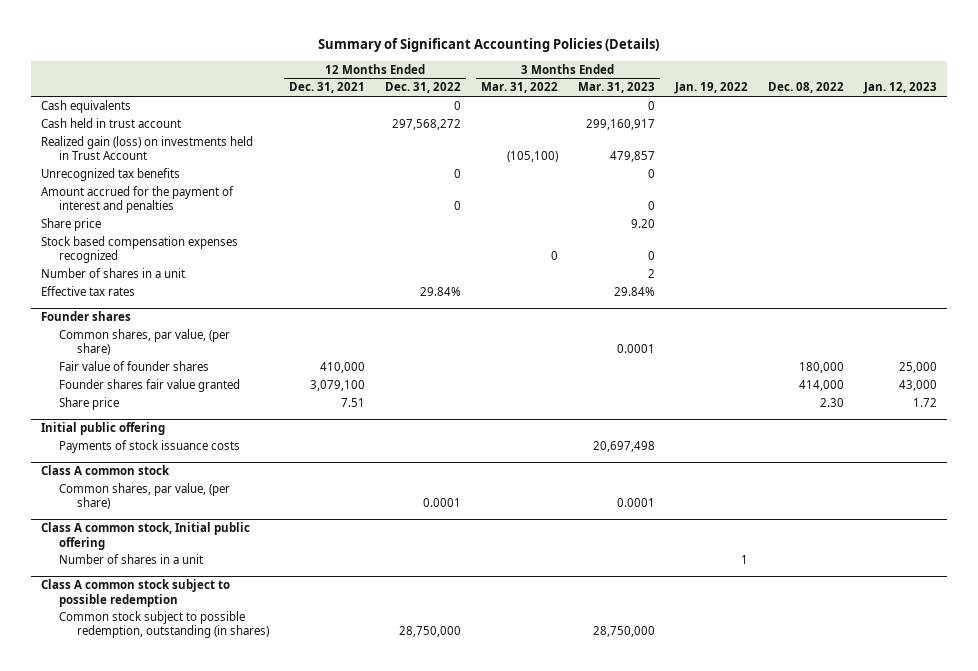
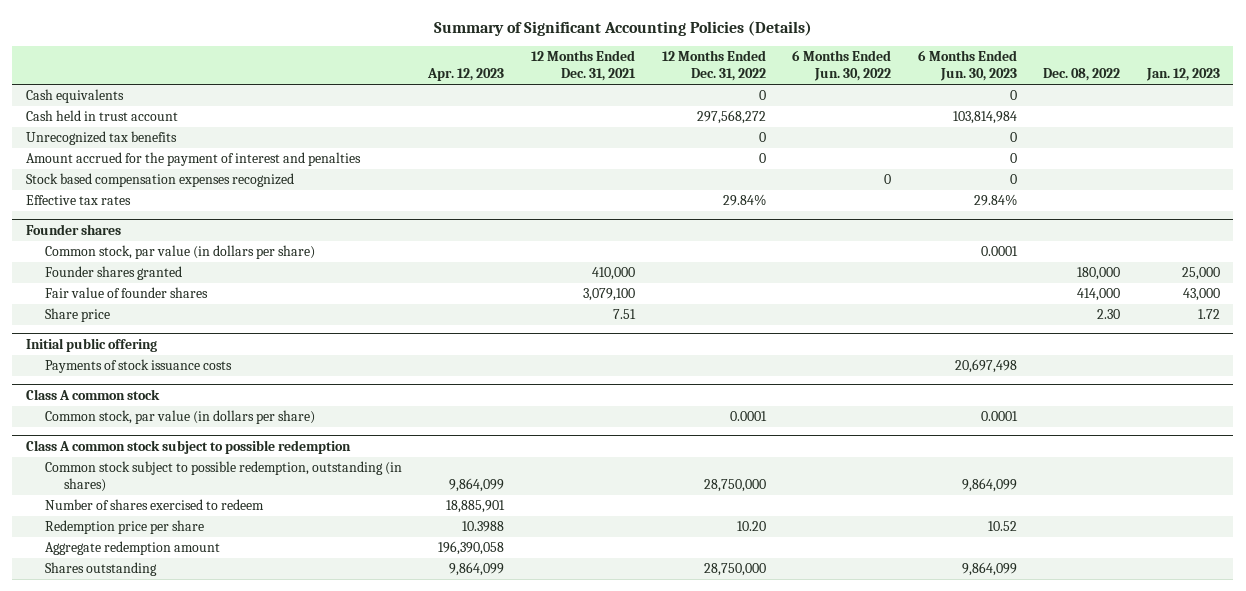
- | 12 Months Ended Dec. 31, 2021 | 12 Months Ended Dec. 31, 2022 | 3 Months Ended Mar. 31, 2022 | 3 Months Ended Mar. 31, 2023 | Jan. 19, 2022 | Dec. 08, 2022 | Jan. 12, 2023
+ | Apr. 12, 2023 | 12 Months Ended Dec. 31, 2021 | 12 Months Ended Dec. 31, 2022 | 6 Months Ended Jun. 30, 2022 | 6 Months Ended Jun. 30, 2023 | Dec. 08, 2022 | Jan. 12, 2023
- Realized gain (loss) on investments held in Trust Account | | | (105,100) | 479,857 | | |
- Share price | | | | 9.20 | | |
- Number of shares in a unit | | | | 2 | | |
@ Founder shares
- Common shares, par value, (per share) | | | | 0.0001 | | |
- Fair value of founder shares | 410,000 | | | | | 180,000 | 25,000
- Founder shares fair value granted | 3,079,100 | | | | | 414,000 | 43,000
+ Common stock, par value (in dollars per share) | | | | | 0.0001 | |
+ Founder shares granted | | 410,000 | | | | 180,000 | 25,000
+ Fair value of founder shares | | 3,079,100 | | | | 414,000 | 43,000
@ Class A common stock
- Common shares, par value, (per share) | | 0.0001 | | 0.0001 | | |
- Class A common stock, Initial public offering
- Number of shares in a unit | | | | | 1 | |
@ Class A common stock
+ Common stock, par value (in dollars per share) | | | 0.0001 | | 0.0001 | |
@ Class A common stock subject to possible redemption
+ Number of shares exercised to redeem | 18,885,901 | | | | | |
+ Redemption price per share | 10.3988 | | 10.20 | | 10.52 | |
+ Aggregate redemption amount | 196,390,058 | | | | | |
+ Shares outstanding | 9,864,099 | | 28,750,000 | | 9,864,099 | |

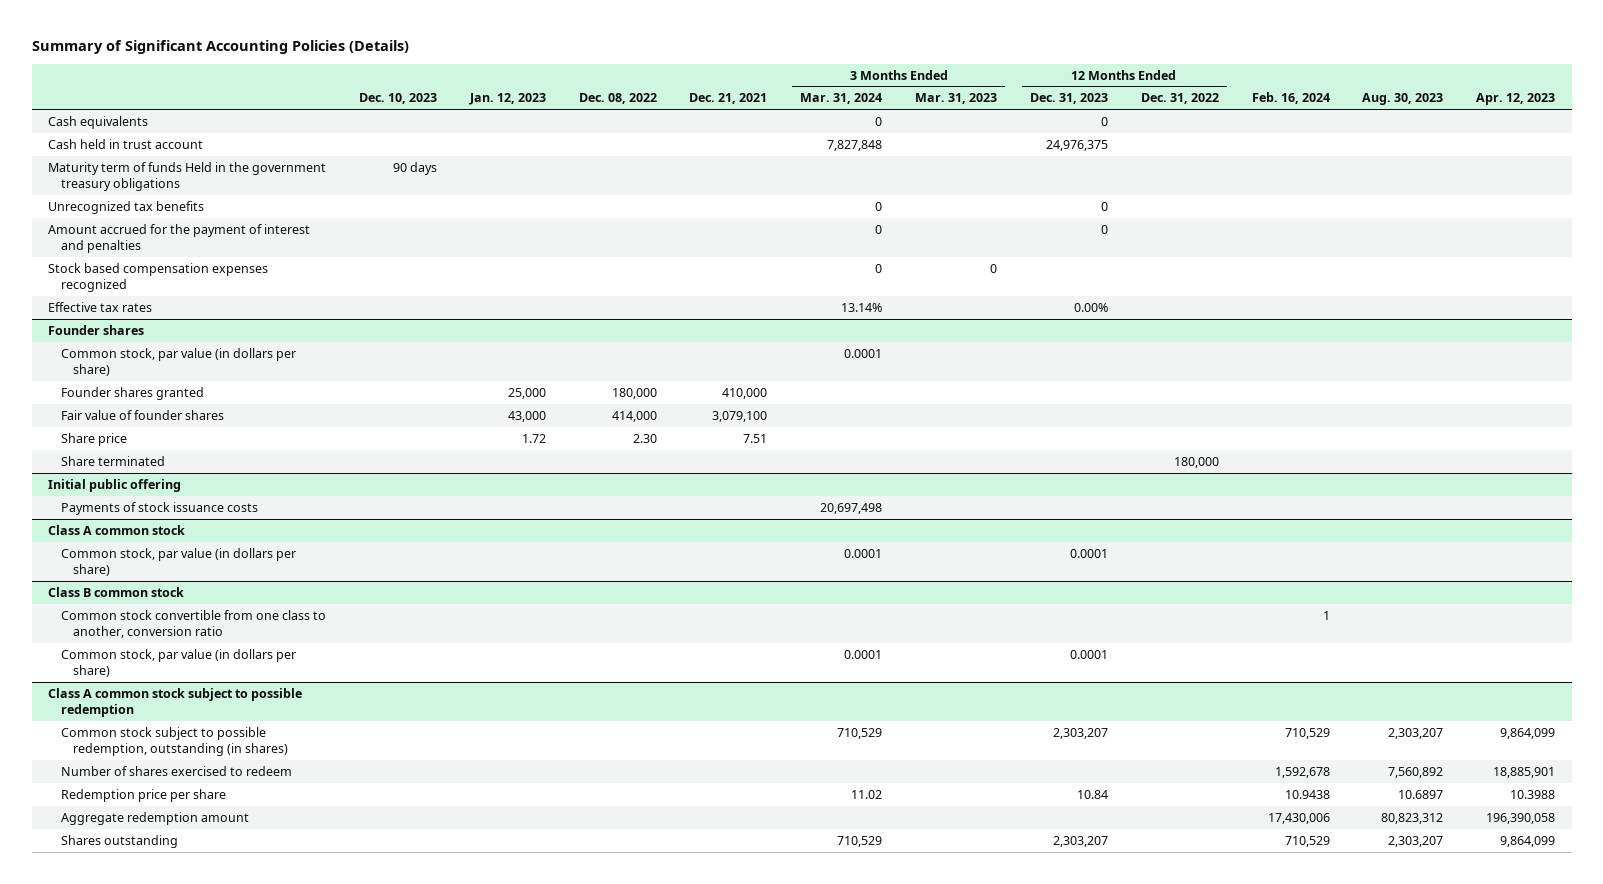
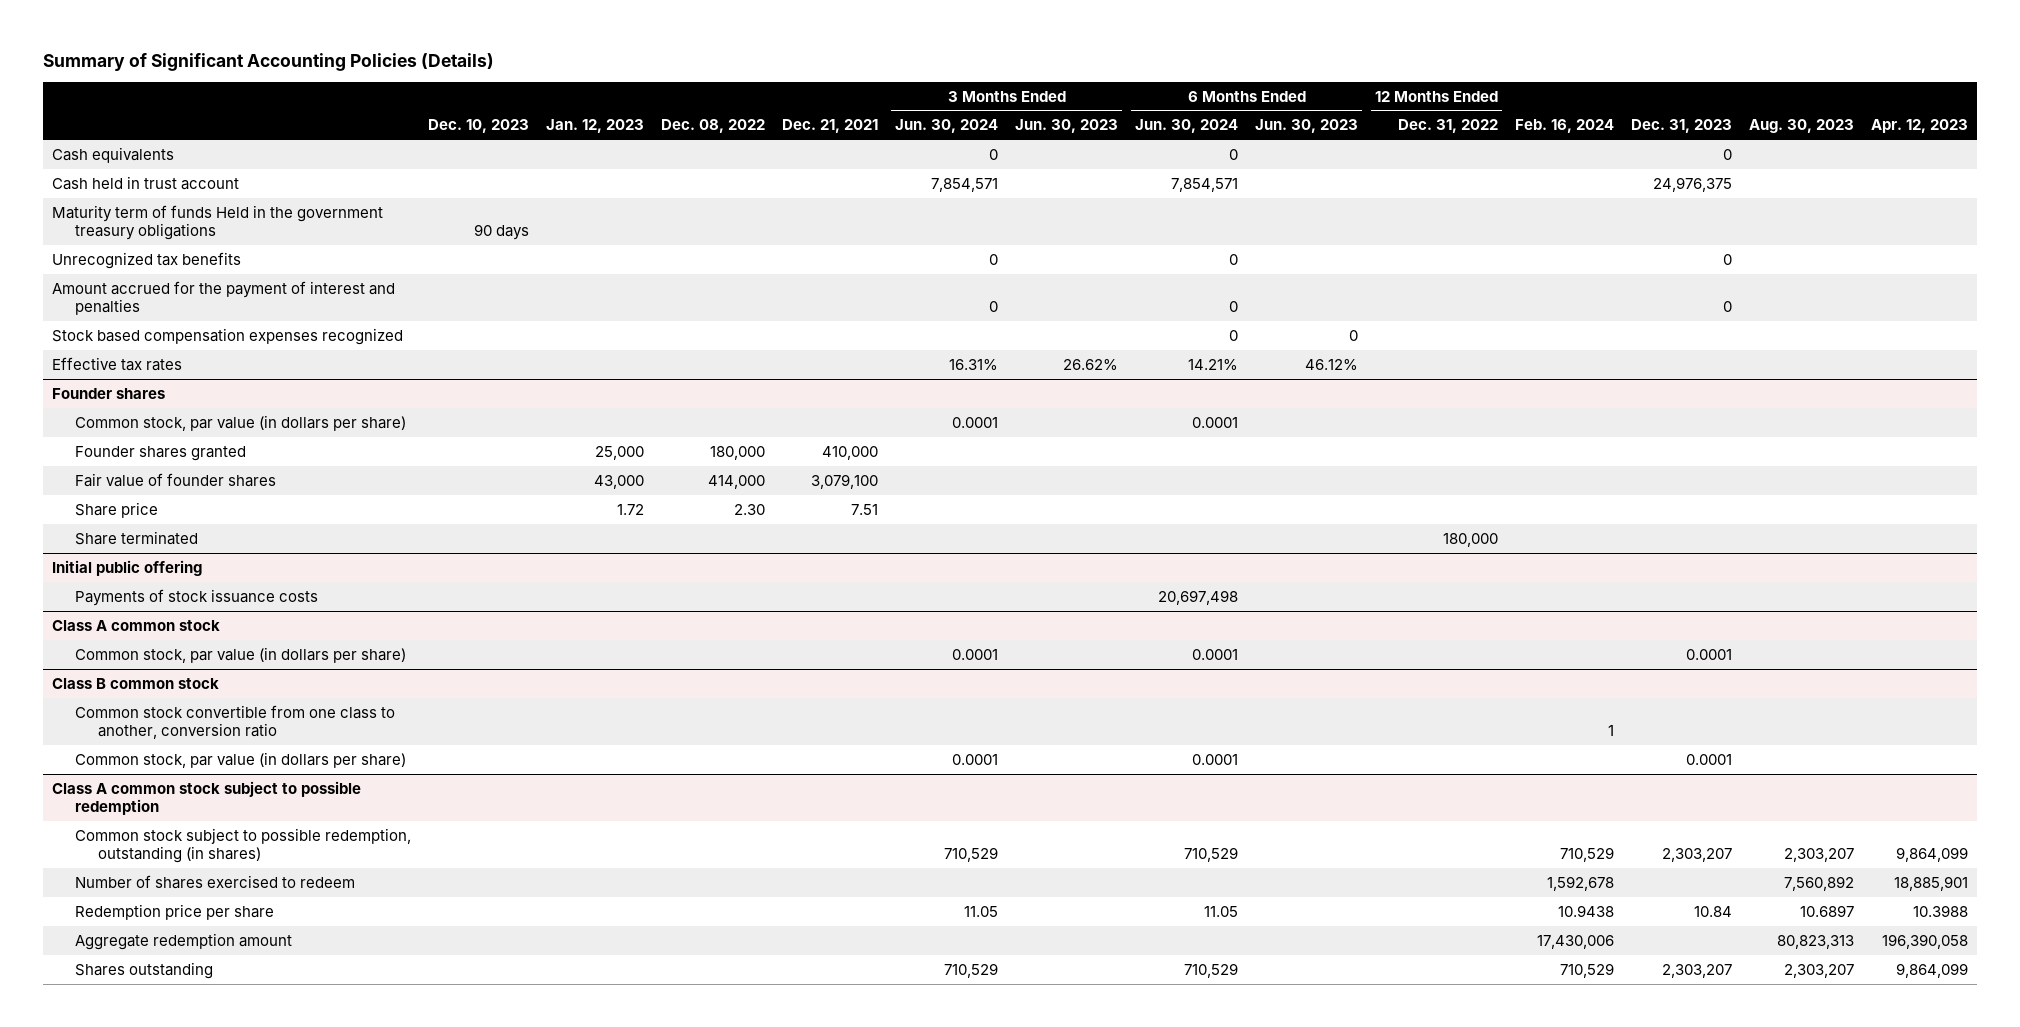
- | Dec. 10, 2023 | Jan. 12, 2023 | Dec. 08, 2022 | Dec. 21, 2021 | 3 Months Ended Mar. 31, 2024 | 3 Months Ended Mar. 31, 2023 | 12 Months Ended Dec. 31, 2023 | 12 Months Ended Dec. 31, 2022 | Feb. 16, 2024 | Aug. 30, 2023 | Apr. 12, 2023
+ | Dec. 10, 2023 | Jan. 12, 2023 | Dec. 08, 2022 | Dec. 21, 2021 | 3 Months Ended Jun. 30, 2024 | 3 Months Ended Jun. 30, 2023 | 6 Months Ended Jun. 30, 2024 | 6 Months Ended Jun. 30, 2023 | 12 Months Ended Dec. 31, 2022 | Feb. 16, 2024 | Dec. 31, 2023 | Aug. 30, 2023 | Apr. 12, 2023
@ Class A common stock subject to possible redemption
- Aggregate redemption amount | | | | | | | | | 17,430,006 | 80,823,312 | 196,390,058
+ Aggregate redemption amount | | | | | | | | | | 17,430,006 | | 80,823,313 | 196,390,058

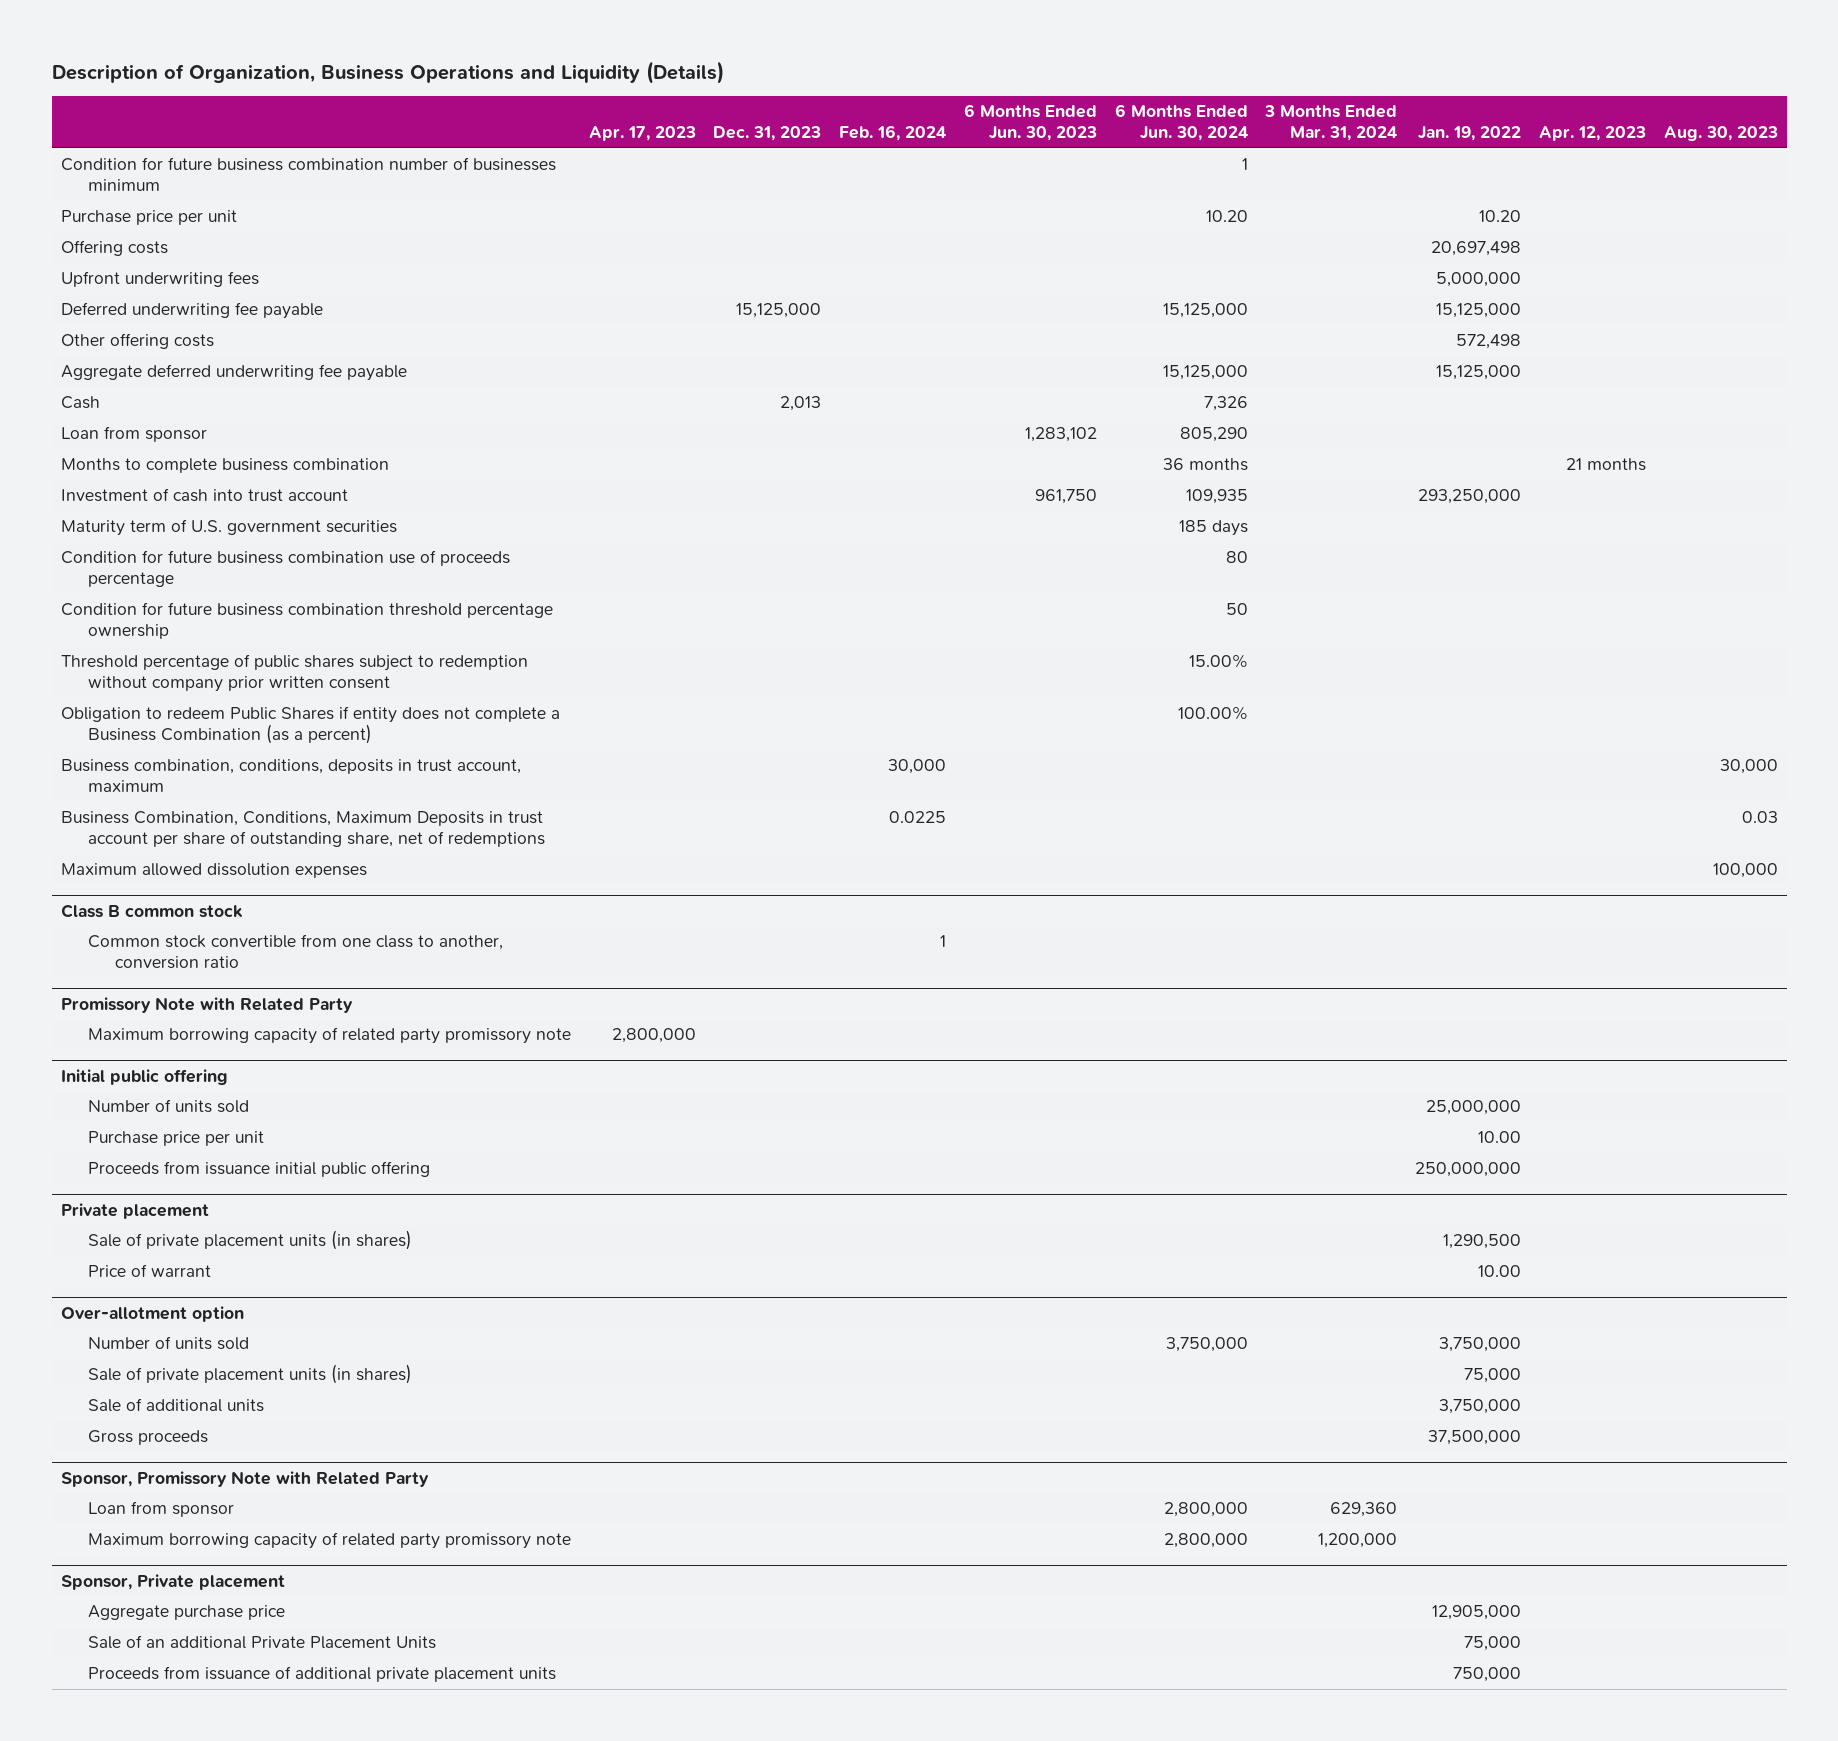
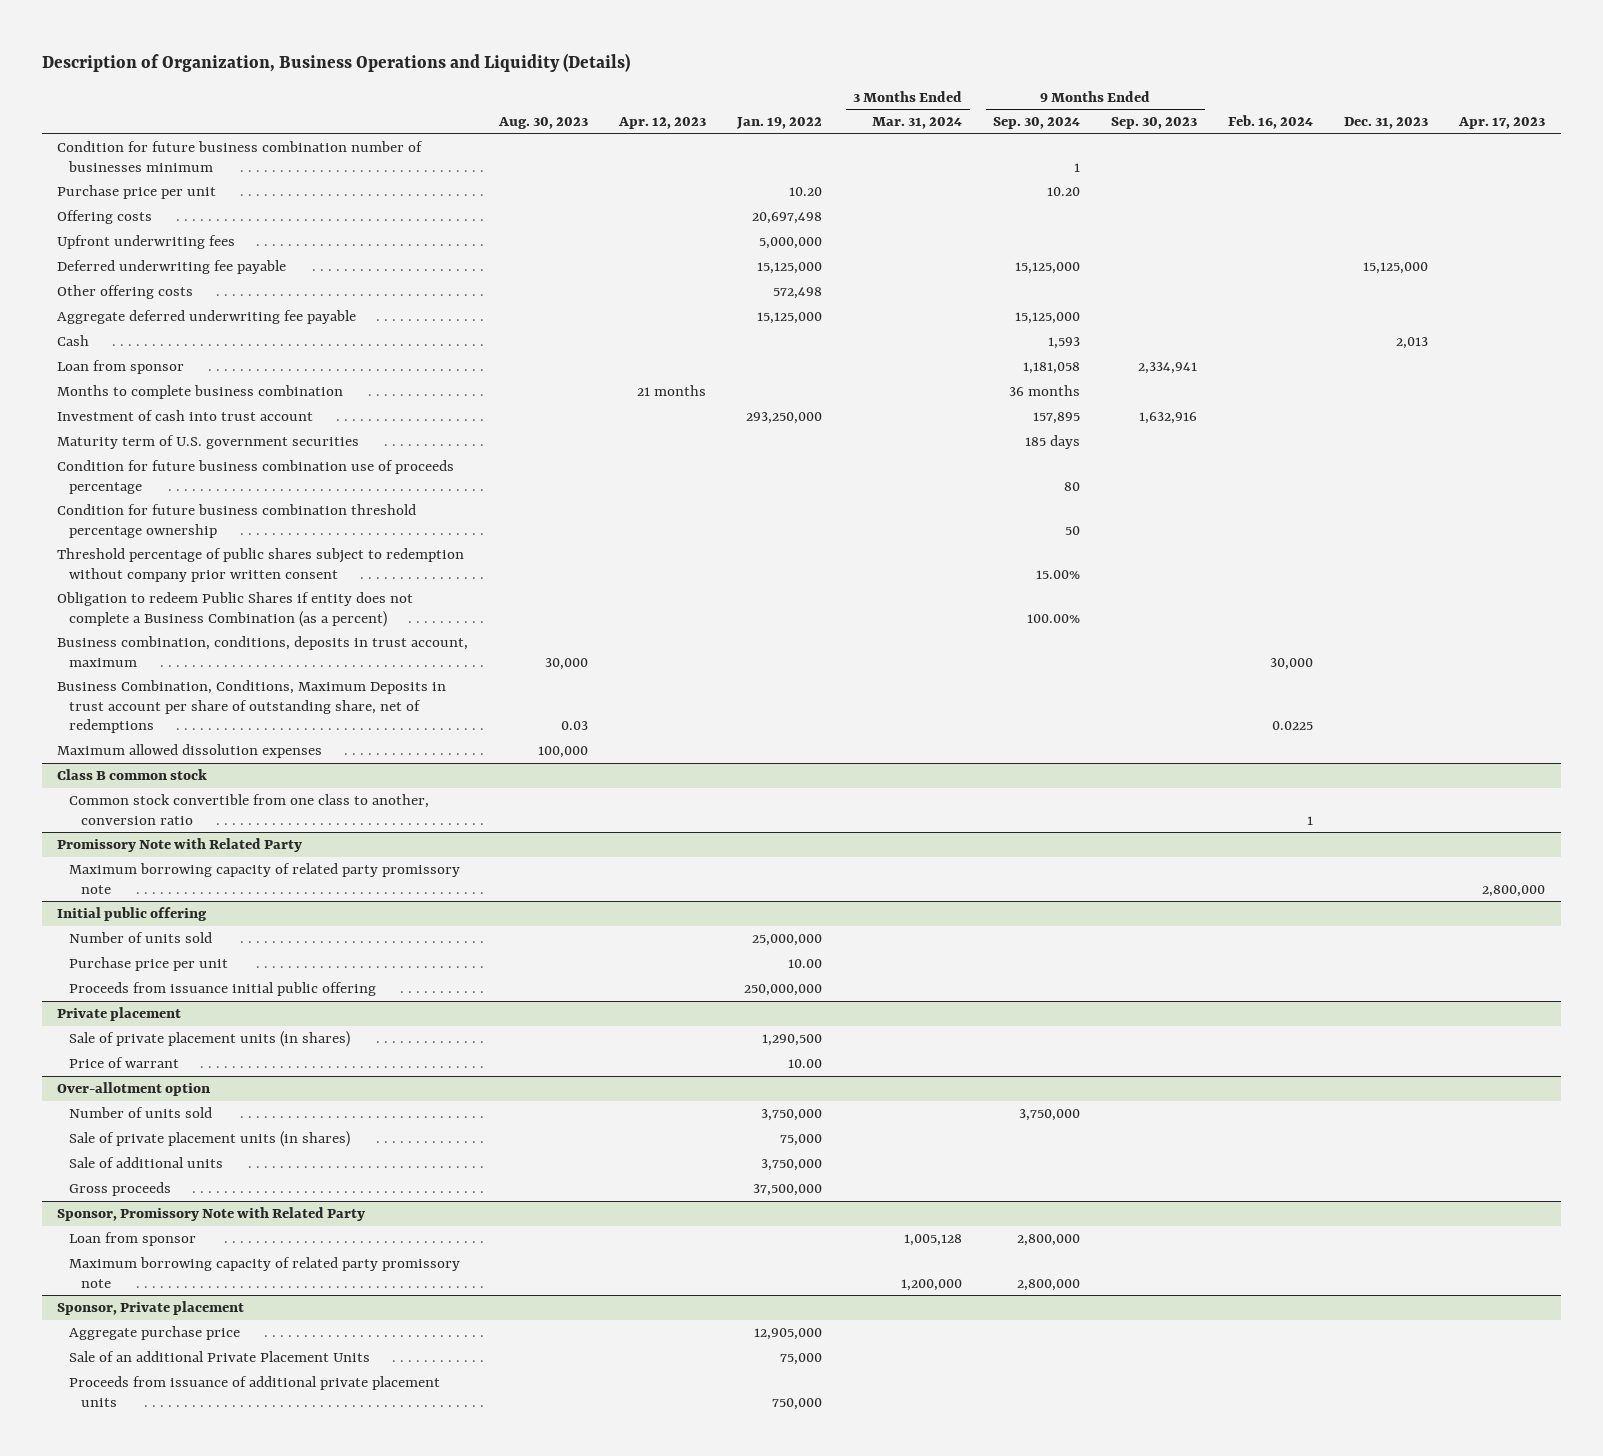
- | Apr. 17, 2023 | Dec. 31, 2023 | Feb. 16, 2024 | 6 Months Ended Jun. 30, 2023 | 6 Months Ended Jun. 30, 2024 | 3 Months Ended Mar. 31, 2024 | Jan. 19, 2022 | Apr. 12, 2023 | Aug. 30, 2023
+ | Aug. 30, 2023 | Apr. 12, 2023 | Jan. 19, 2022 | 3 Months Ended Mar. 31, 2024 | 9 Months Ended Sep. 30, 2024 | 9 Months Ended Sep. 30, 2023 | Feb. 16, 2024 | Dec. 31, 2023 | Apr. 17, 2023
@ Sponsor, Promissory Note with Related Party
- Loan from sponsor | | | | | 2,800,000 | 629,360 | | |
+ Loan from sponsor | | | | 1,005,128 | 2,800,000 | | | |

